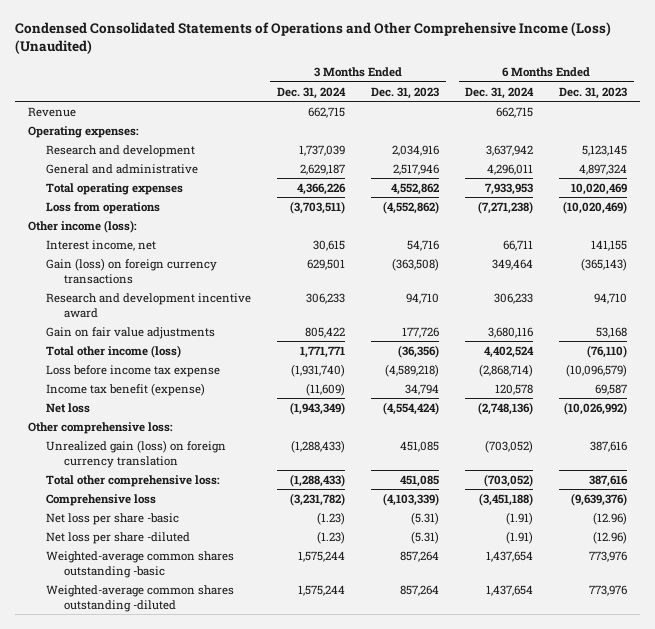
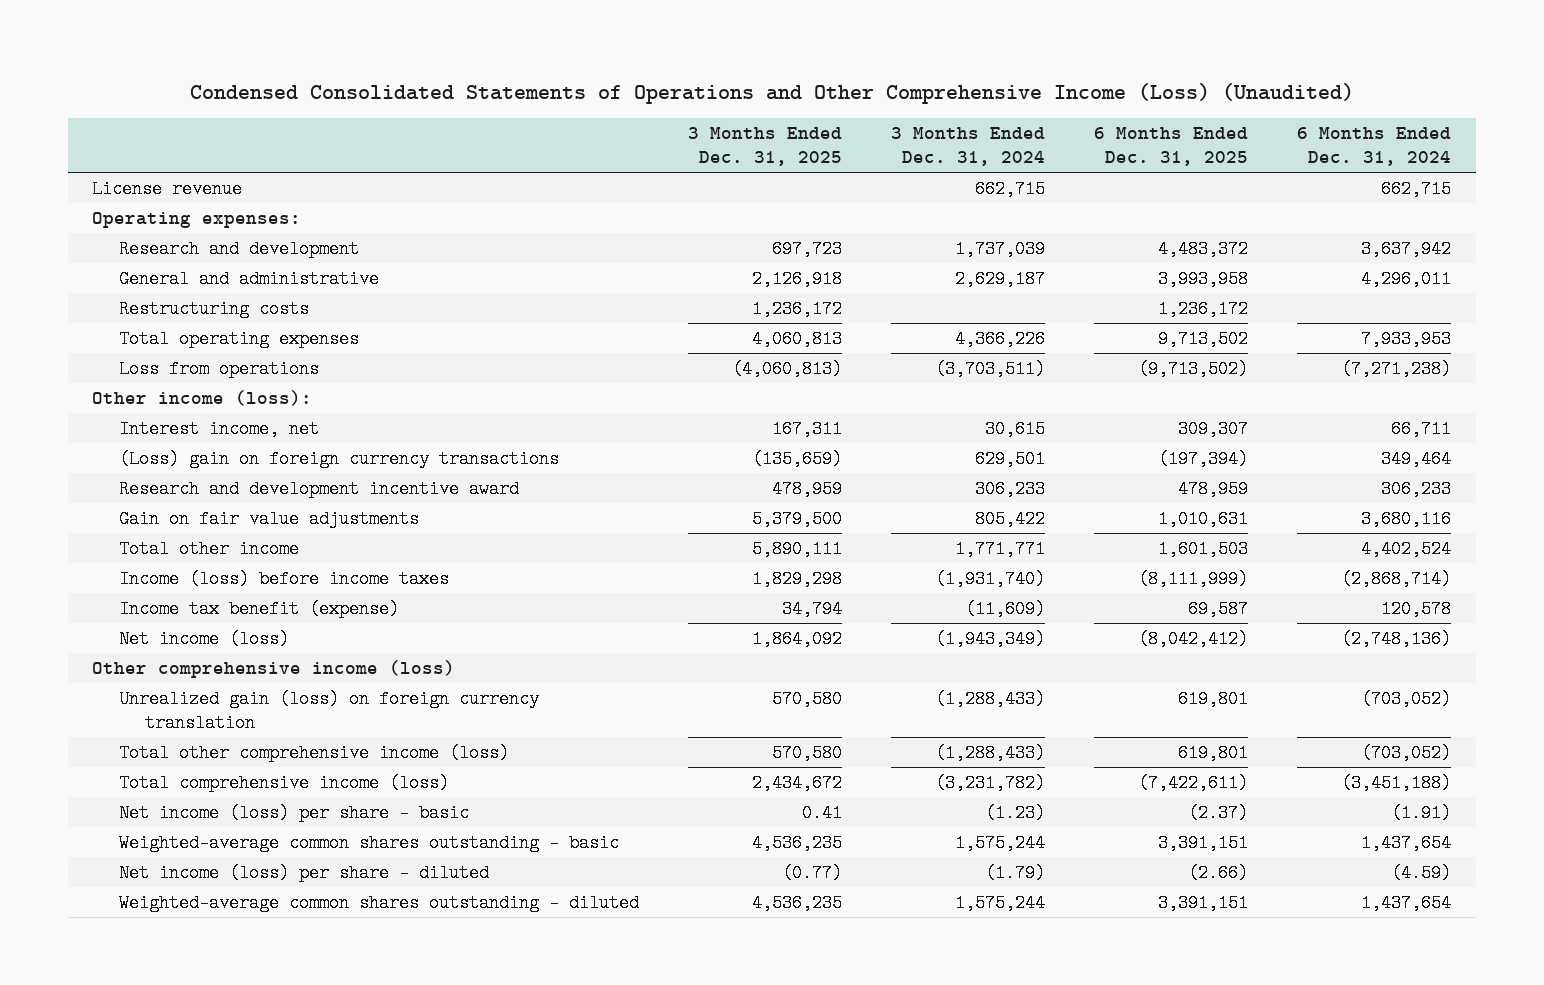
- | 3 Months Ended Dec. 31, 2024 | 3 Months Ended Dec. 31, 2023 | 6 Months Ended Dec. 31, 2024 | 6 Months Ended Dec. 31, 2023
+ | 3 Months Ended Dec. 31, 2025 | 3 Months Ended Dec. 31, 2024 | 6 Months Ended Dec. 31, 2025 | 6 Months Ended Dec. 31, 2024
- Revenue | 662,715 | | 662,715 |
+ License revenue | | 662,715 | | 662,715
+ Restructuring costs | 1,236,172 | | 1,236,172 |
- Gain (loss) on foreign currency transactions | 629,501 | (363,508) | 349,464 | (365,143)
+ (Loss) gain on foreign currency transactions | (135,659) | 629,501 | (197,394) | 349,464
- Total other income (loss) | 1,771,771 | (36,356) | 4,402,524 | (76,110)
- Loss before income tax expense | (1,931,740) | (4,589,218) | (2,868,714) | (10,096,579)
+ Total other income | 5,890,111 | 1,771,771 | 1,601,503 | 4,402,524
+ Income (loss) before income taxes | 1,829,298 | (1,931,740) | (8,111,999) | (2,868,714)
- Net loss | (1,943,349) | (4,554,424) | (2,748,136) | (10,026,992)
- Other comprehensive loss:
+ Net income (loss) | 1,864,092 | (1,943,349) | (8,042,412) | (2,748,136)
+ Other comprehensive income (loss)
- Total other comprehensive loss: | (1,288,433) | 451,085 | (703,052) | 387,616
- Comprehensive loss | (3,231,782) | (4,103,339) | (3,451,188) | (9,639,376)
- Net loss per share -basic | (1.23) | (5.31) | (1.91) | (12.96)
- Net loss per share -diluted | (1.23) | (5.31) | (1.91) | (12.96)
- Weighted-average common shares outstanding -basic | 1,575,244 | 857,264 | 1,437,654 | 773,976
- Weighted-average common shares outstanding -diluted | 1,575,244 | 857,264 | 1,437,654 | 773,976
+ Total other comprehensive income (loss) | 570,580 | (1,288,433) | 619,801 | (703,052)
+ Total comprehensive income (loss) | 2,434,672 | (3,231,782) | (7,422,611) | (3,451,188)
+ Net income (loss) per share - basic | 0.41 | (1.23) | (2.37) | (1.91)
+ Weighted-average common shares outstanding - basic | 4,536,235 | 1,575,244 | 3,391,151 | 1,437,654
+ Net income (loss) per share - diluted | (0.77) | (1.79) | (2.66) | (4.59)
+ Weighted-average common shares outstanding - diluted | 4,536,235 | 1,575,244 | 3,391,151 | 1,437,654

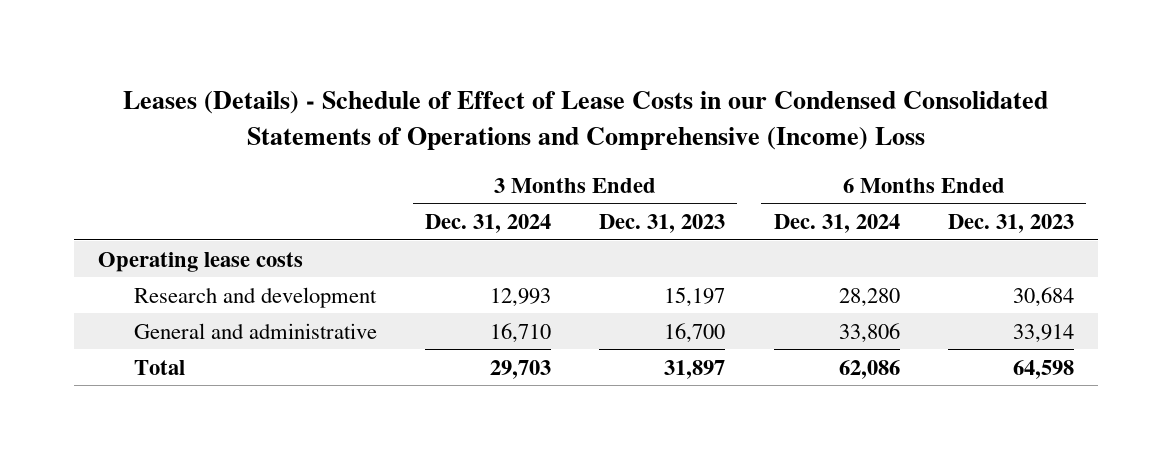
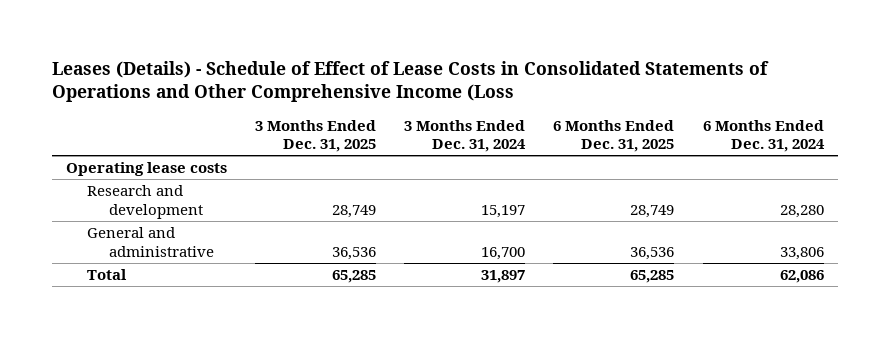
- Leases (Details) - Schedule of Effect of Lease Costs in our Condensed Consolidated Statements of Operations and Comprehensive (Income) Loss
+ Leases (Details) - Schedule of Effect of Lease Costs in Consolidated Statements of Operations and Other Comprehensive Income (Loss
- | 3 Months Ended Dec. 31, 2024 | 3 Months Ended Dec. 31, 2023 | 6 Months Ended Dec. 31, 2024 | 6 Months Ended Dec. 31, 2023
+ | 3 Months Ended Dec. 31, 2025 | 3 Months Ended Dec. 31, 2024 | 6 Months Ended Dec. 31, 2025 | 6 Months Ended Dec. 31, 2024
- Research and development | 12,993 | 15,197 | 28,280 | 30,684
- General and administrative | 16,710 | 16,700 | 33,806 | 33,914
- Total | 29,703 | 31,897 | 62,086 | 64,598
+ Research and development | 28,749 | 15,197 | 28,749 | 28,280
+ General and administrative | 36,536 | 16,700 | 36,536 | 33,806
+ Total | 65,285 | 31,897 | 65,285 | 62,086

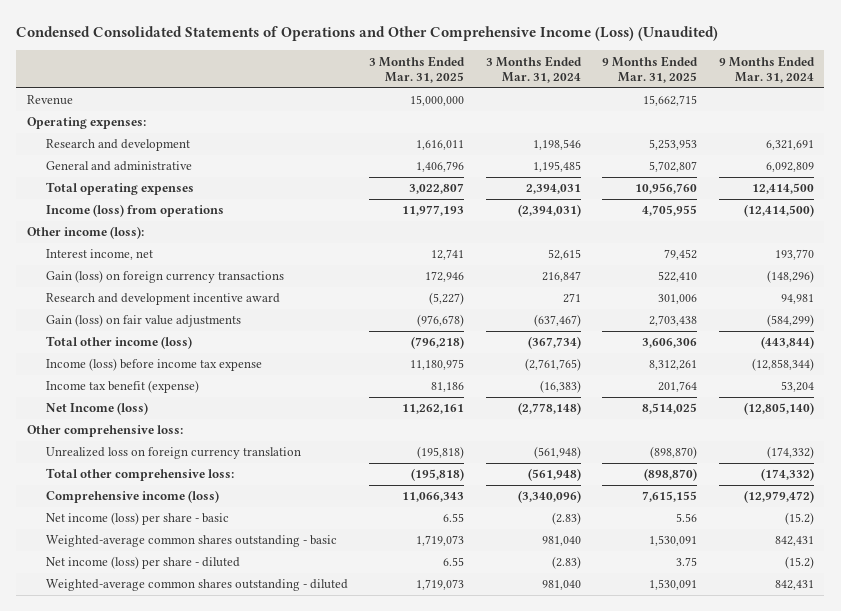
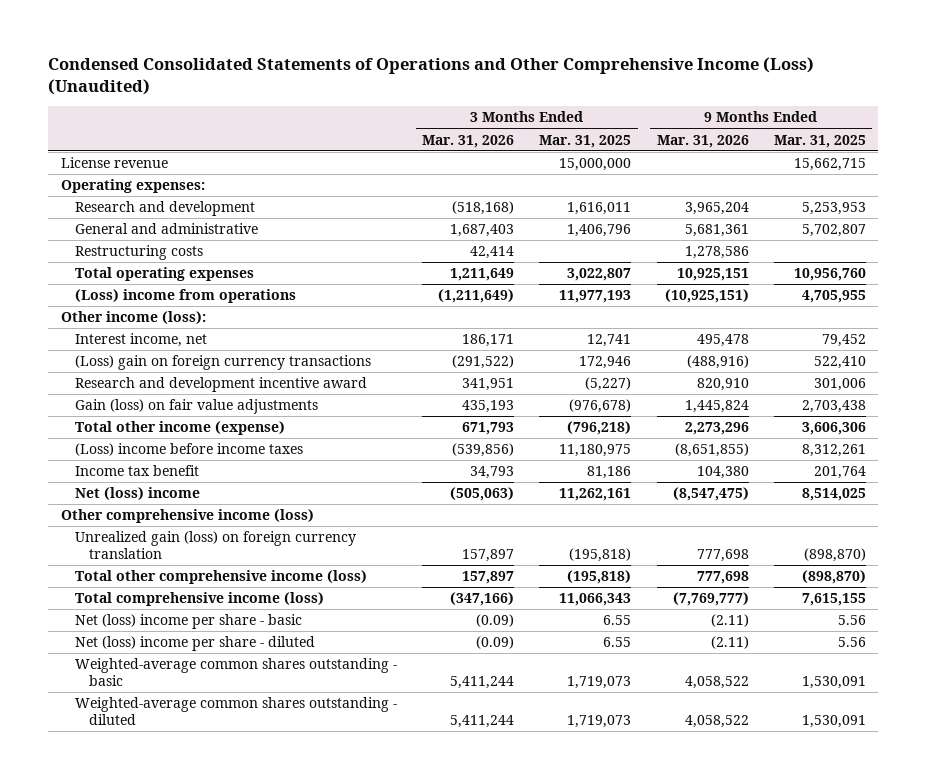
- | 3 Months Ended Mar. 31, 2025 | 3 Months Ended Mar. 31, 2024 | 9 Months Ended Mar. 31, 2025 | 9 Months Ended Mar. 31, 2024
+ | 3 Months Ended Mar. 31, 2026 | 3 Months Ended Mar. 31, 2025 | 9 Months Ended Mar. 31, 2026 | 9 Months Ended Mar. 31, 2025
- Revenue | 15,000,000 | | 15,662,715 |
+ License revenue | | 15,000,000 | | 15,662,715
+ Restructuring costs | 42,414 | | 1,278,586 |
- Income (loss) from operations | 11,977,193 | (2,394,031) | 4,705,955 | (12,414,500)
+ (Loss) income from operations | (1,211,649) | 11,977,193 | (10,925,151) | 4,705,955
- Gain (loss) on foreign currency transactions | 172,946 | 216,847 | 522,410 | (148,296)
+ (Loss) gain on foreign currency transactions | (291,522) | 172,946 | (488,916) | 522,410
- Total other income (loss) | (796,218) | (367,734) | 3,606,306 | (443,844)
- Income (loss) before income tax expense | 11,180,975 | (2,761,765) | 8,312,261 | (12,858,344)
- Income tax benefit (expense) | 81,186 | (16,383) | 201,764 | 53,204
- Net Income (loss) | 11,262,161 | (2,778,148) | 8,514,025 | (12,805,140)
- Other comprehensive loss:
- Unrealized loss on foreign currency translation | (195,818) | (561,948) | (898,870) | (174,332)
- Total other comprehensive loss: | (195,818) | (561,948) | (898,870) | (174,332)
- Comprehensive income (loss) | 11,066,343 | (3,340,096) | 7,615,155 | (12,979,472)
- Net income (loss) per share - basic | 6.55 | (2.83) | 5.56 | (15.2)
+ Total other income (expense) | 671,793 | (796,218) | 2,273,296 | 3,606,306
+ (Loss) income before income taxes | (539,856) | 11,180,975 | (8,651,855) | 8,312,261
+ Income tax benefit | 34,793 | 81,186 | 104,380 | 201,764
+ Net (loss) income | (505,063) | 11,262,161 | (8,547,475) | 8,514,025
+ Other comprehensive income (loss)
+ Unrealized gain (loss) on foreign currency translation | 157,897 | (195,818) | 777,698 | (898,870)
+ Total other comprehensive income (loss) | 157,897 | (195,818) | 777,698 | (898,870)
+ Total comprehensive income (loss) | (347,166) | 11,066,343 | (7,769,777) | 7,615,155
+ Net (loss) income per share - basic | (0.09) | 6.55 | (2.11) | 5.56
+ Net (loss) income per share - diluted | (0.09) | 6.55 | (2.11) | 5.56
- Net income (loss) per share - diluted | 6.55 | (2.83) | 3.75 | (15.2)

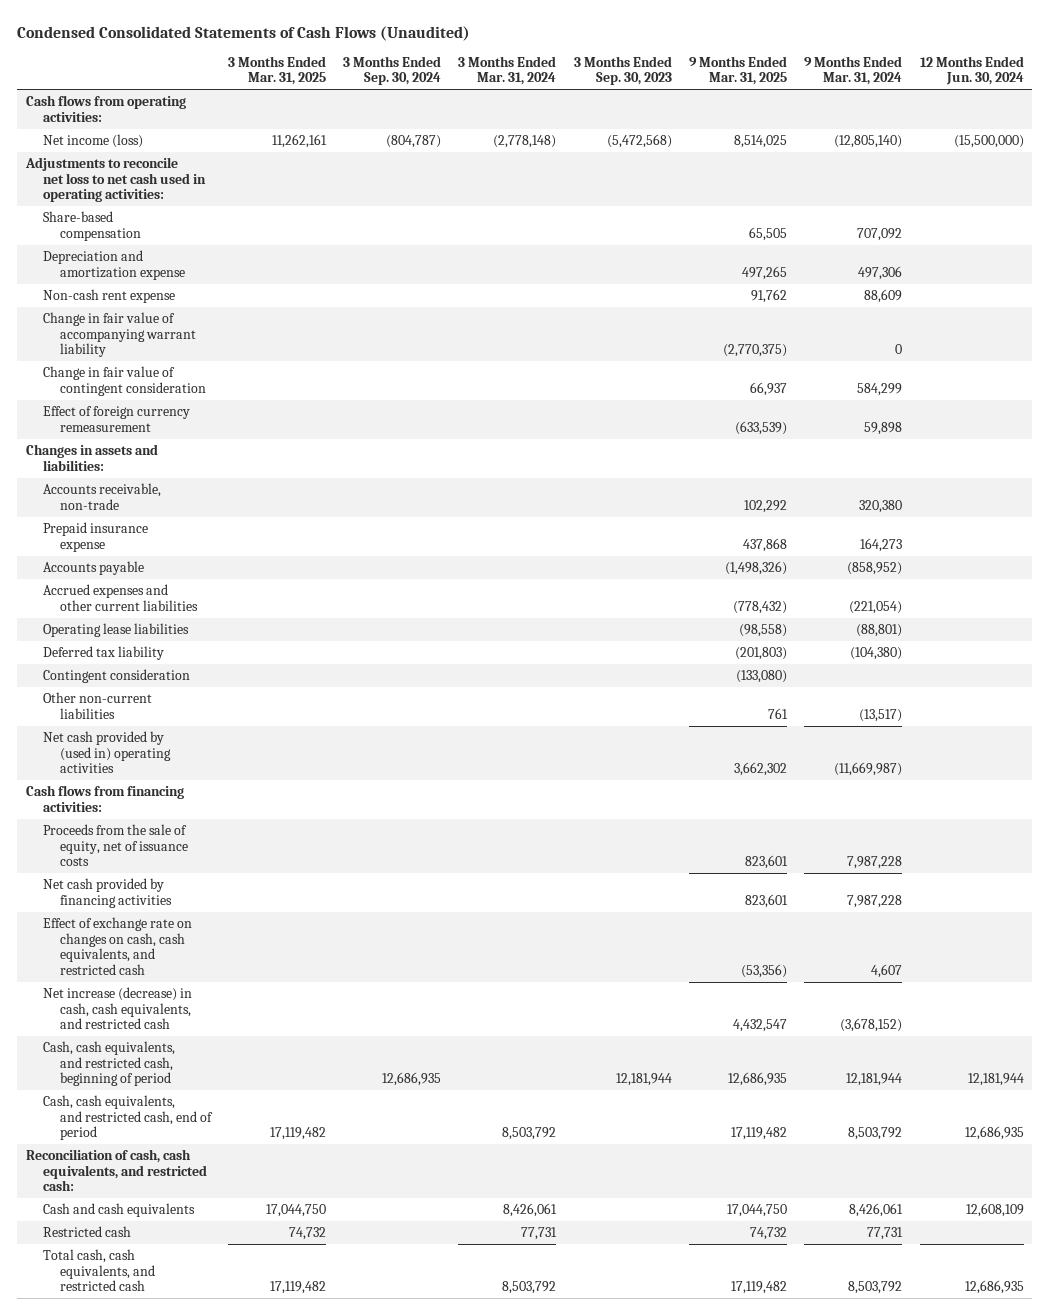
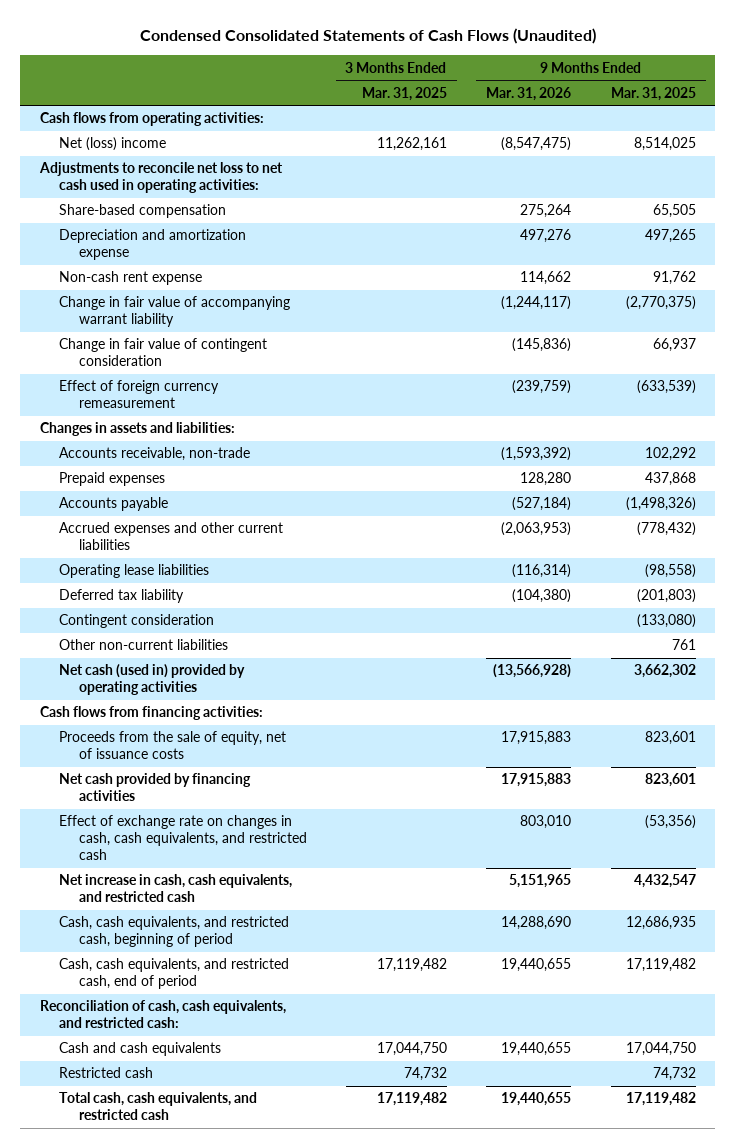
- | 3 Months Ended Mar. 31, 2025 | 3 Months Ended Sep. 30, 2024 | 3 Months Ended Mar. 31, 2024 | 3 Months Ended Sep. 30, 2023 | 9 Months Ended Mar. 31, 2025 | 9 Months Ended Mar. 31, 2024 | 12 Months Ended Jun. 30, 2024
+ | 3 Months Ended Mar. 31, 2025 | 9 Months Ended Mar. 31, 2026 | 9 Months Ended Mar. 31, 2025
- Net income (loss) | 11,262,161 | (804,787) | (2,778,148) | (5,472,568) | 8,514,025 | (12,805,140) | (15,500,000)
+ Net (loss) income | 11,262,161 | (8,547,475) | 8,514,025
- Prepaid insurance expense | | | | | 437,868 | 164,273 |
+ Prepaid expenses | | 128,280 | 437,868
- Net cash provided by (used in) operating activities | | | | | 3,662,302 | (11,669,987) |
+ Net cash (used in) provided by operating activities | | (13,566,928) | 3,662,302
- Effect of exchange rate on changes on cash, cash equivalents, and restricted cash | | | | | (53,356) | 4,607 |
- Net increase (decrease) in cash, cash equivalents, and restricted cash | | | | | 4,432,547 | (3,678,152) |
+ Effect of exchange rate on changes in cash, cash equivalents, and restricted cash | | 803,010 | (53,356)
+ Net increase in cash, cash equivalents, and restricted cash | | 5,151,965 | 4,432,547

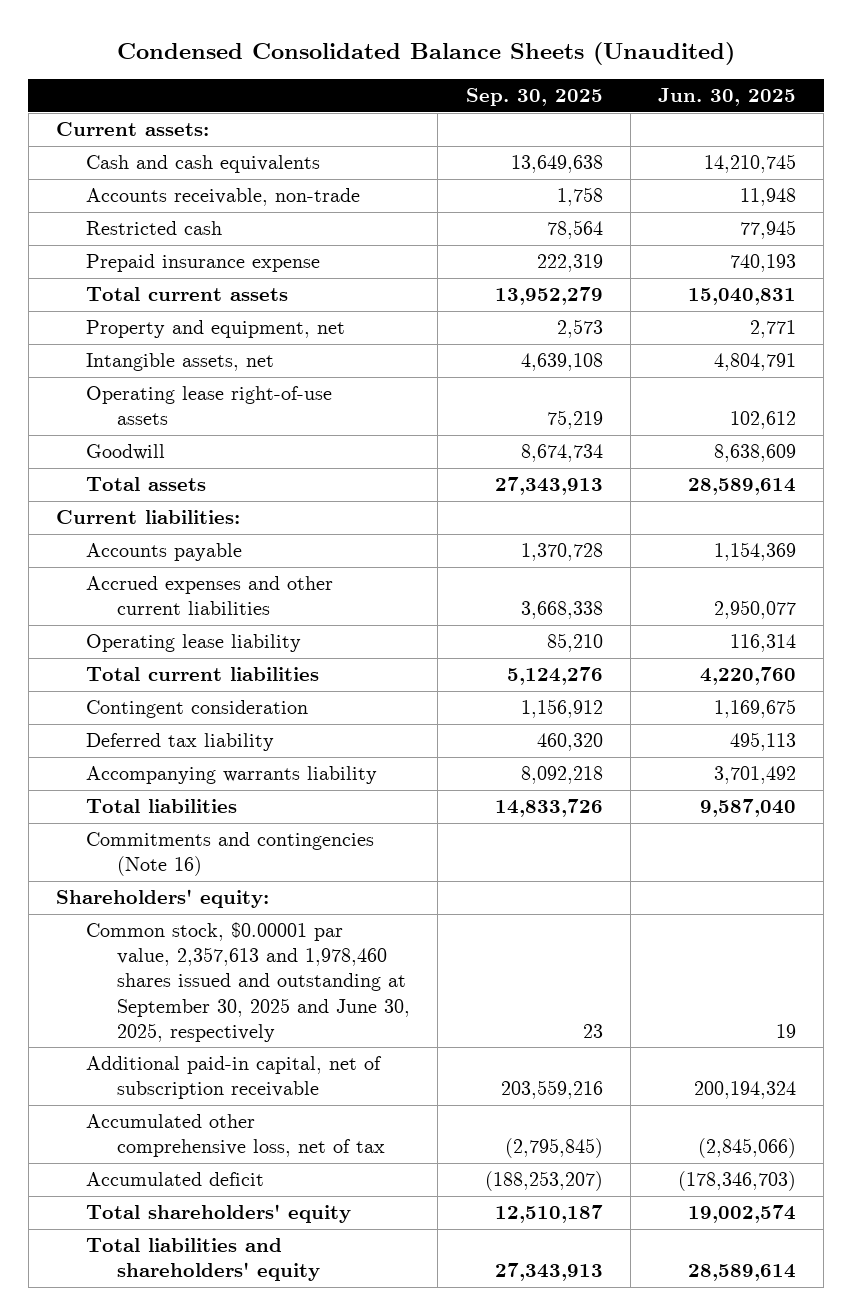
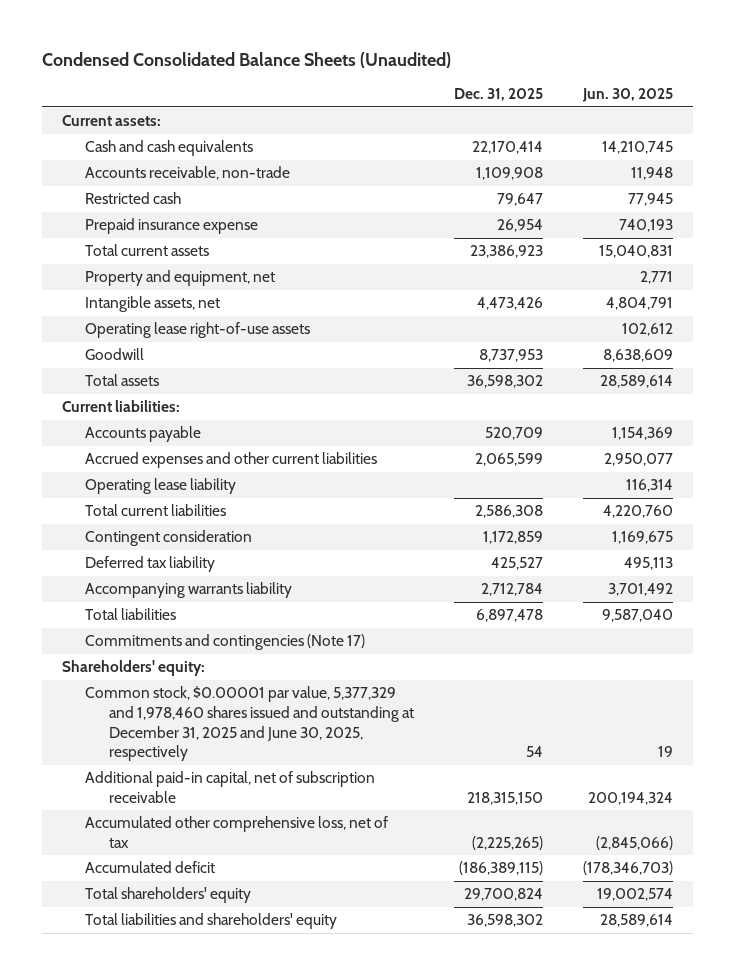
- | Sep. 30, 2025 | Jun. 30, 2025
+ | Dec. 31, 2025 | Jun. 30, 2025
- Commitments and contingencies (Note 16)
+ Commitments and contingencies (Note 17)
- Common stock, $0.00001 par value, 2,357,613 and 1,978,460 shares issued and outstanding at September 30, 2025 and June 30, 2025, respectively | 23 | 19
+ Common stock, $0.00001 par value, 5,377,329 and 1,978,460 shares issued and outstanding at December 31, 2025 and June 30, 2025, respectively | 54 | 19

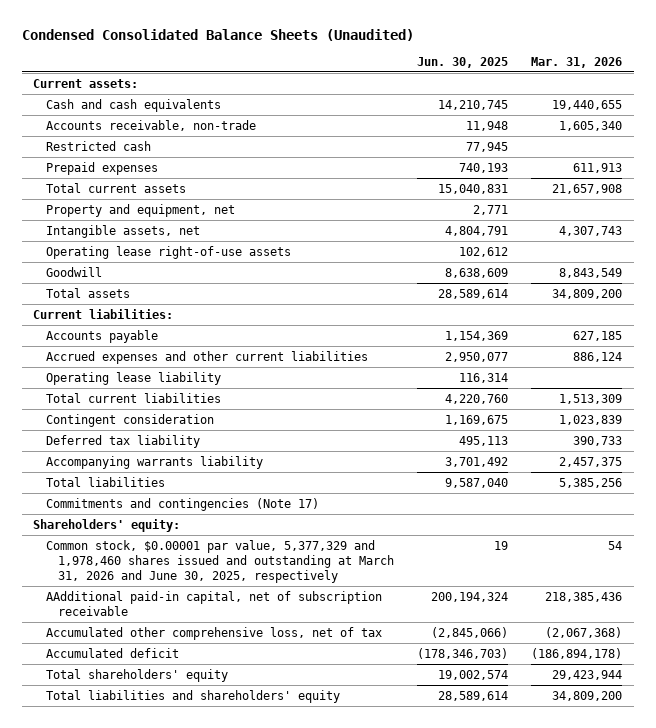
- | Dec. 31, 2025 | Jun. 30, 2025
+ | Jun. 30, 2025 | Mar. 31, 2026
- Prepaid insurance expense | 26,954 | 740,193
+ Prepaid expenses | 740,193 | 611,913
- Common stock, $0.00001 par value, 5,377,329 and 1,978,460 shares issued and outstanding at December 31, 2025 and June 30, 2025, respectively | 54 | 19
- Additional paid-in capital, net of subscription receivable | 218,315,150 | 200,194,324
+ Common stock, $0.00001 par value, 5,377,329 and 1,978,460 shares issued and outstanding at March 31, 2026 and June 30, 2025, respectively | 19 | 54
+ AAdditional paid-in capital, net of subscription receivable | 200,194,324 | 218,385,436

